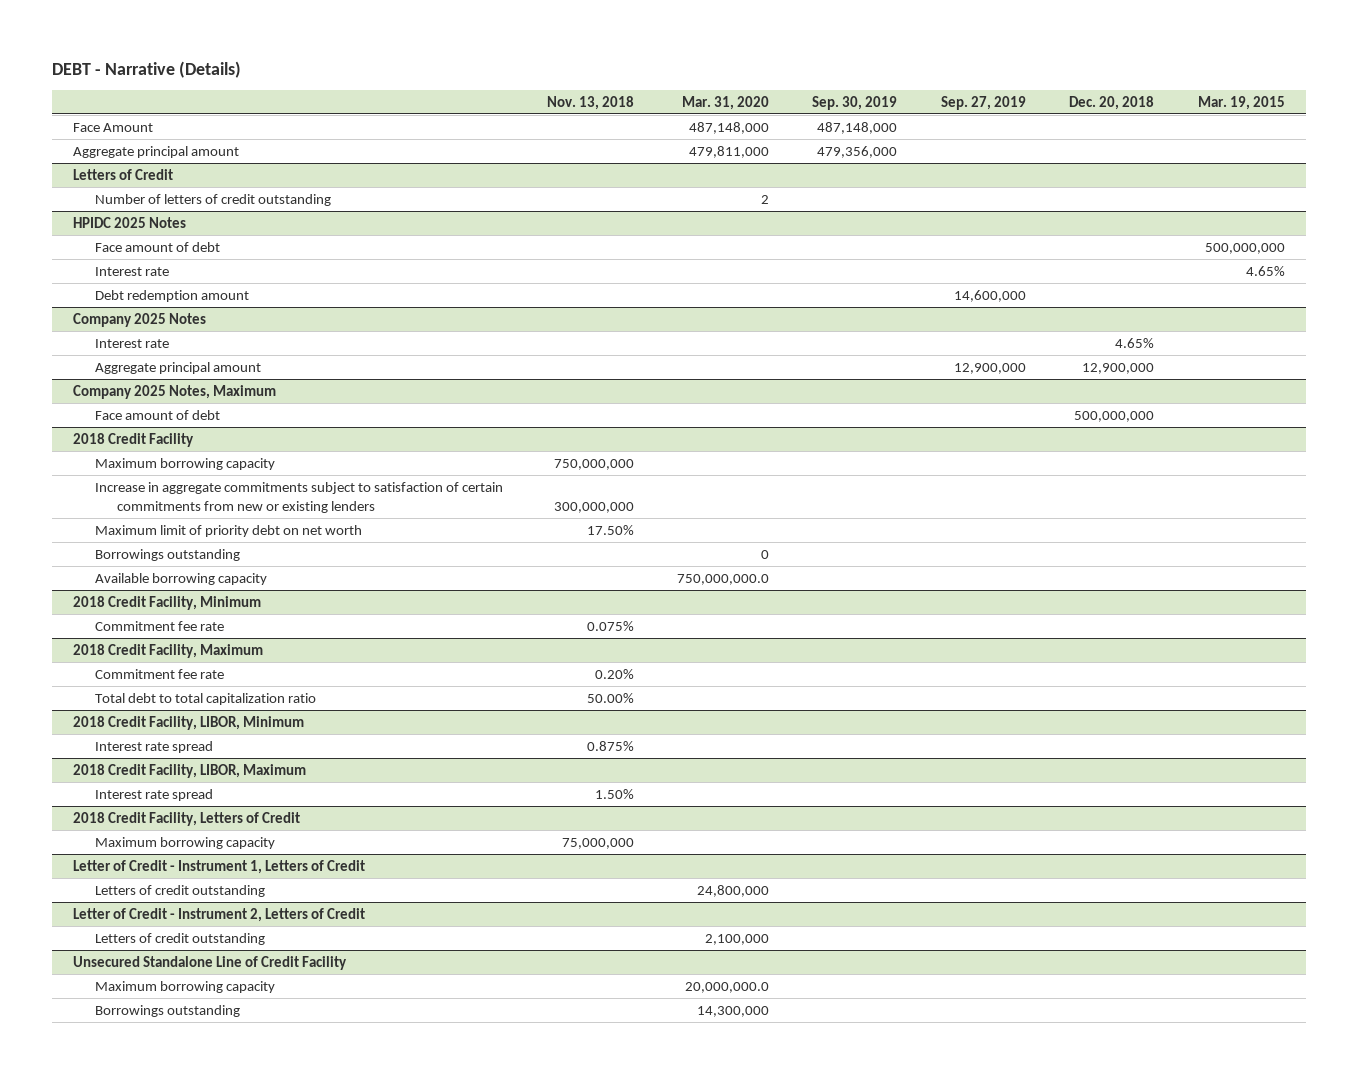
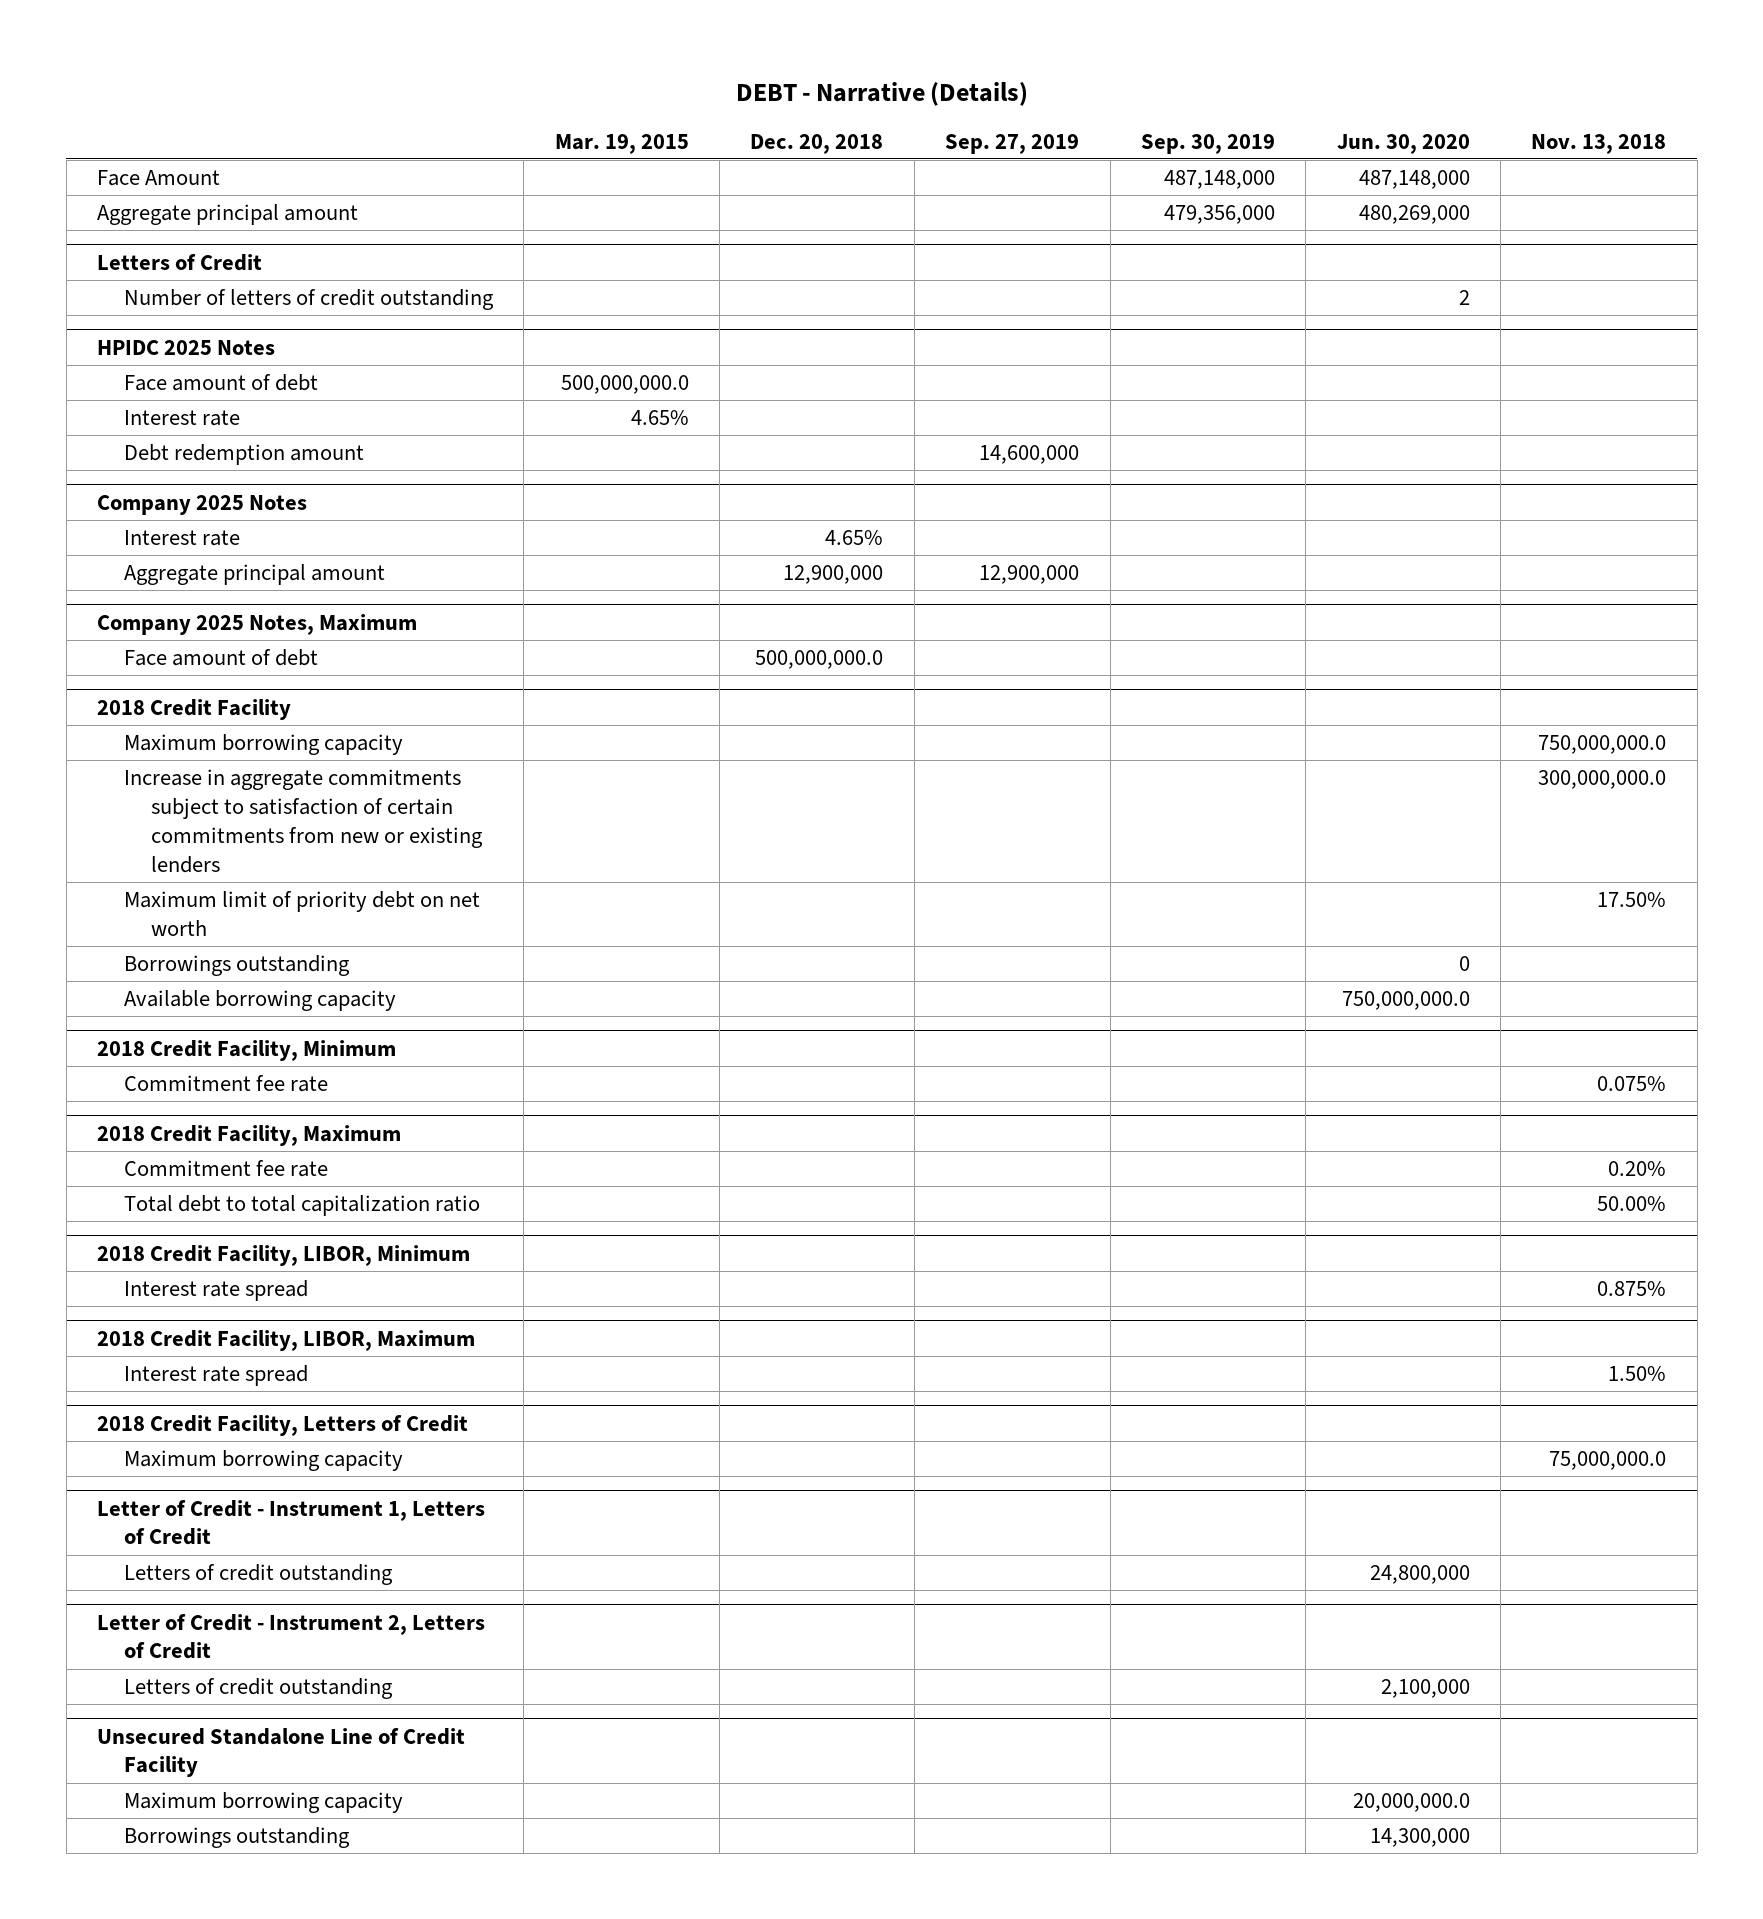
- | Nov. 13, 2018 | Mar. 31, 2020 | Sep. 30, 2019 | Sep. 27, 2019 | Dec. 20, 2018 | Mar. 19, 2015
+ | Mar. 19, 2015 | Dec. 20, 2018 | Sep. 27, 2019 | Sep. 30, 2019 | Jun. 30, 2020 | Nov. 13, 2018
@ HPIDC 2025 Notes
- Face amount of debt | | | | | | 500,000,000
+ Face amount of debt | 500,000,000.0 | | | | |
@ Company 2025 Notes, Maximum
- Face amount of debt | | | | | 500,000,000 |
+ Face amount of debt | | 500,000,000.0 | | | |
@ 2018 Credit Facility
- Maximum borrowing capacity | 750,000,000 | | | | |
- Increase in aggregate commitments subject to satisfaction of certain commitments from new or existing lenders | 300,000,000 | | | | |
+ Maximum borrowing capacity | | | | | | 750,000,000.0
+ Increase in aggregate commitments subject to satisfaction of certain commitments from new or existing lenders | | | | | | 300,000,000.0
@ 2018 Credit Facility, Letters of Credit
- Maximum borrowing capacity | 75,000,000 | | | | |
+ Maximum borrowing capacity | | | | | | 75,000,000.0

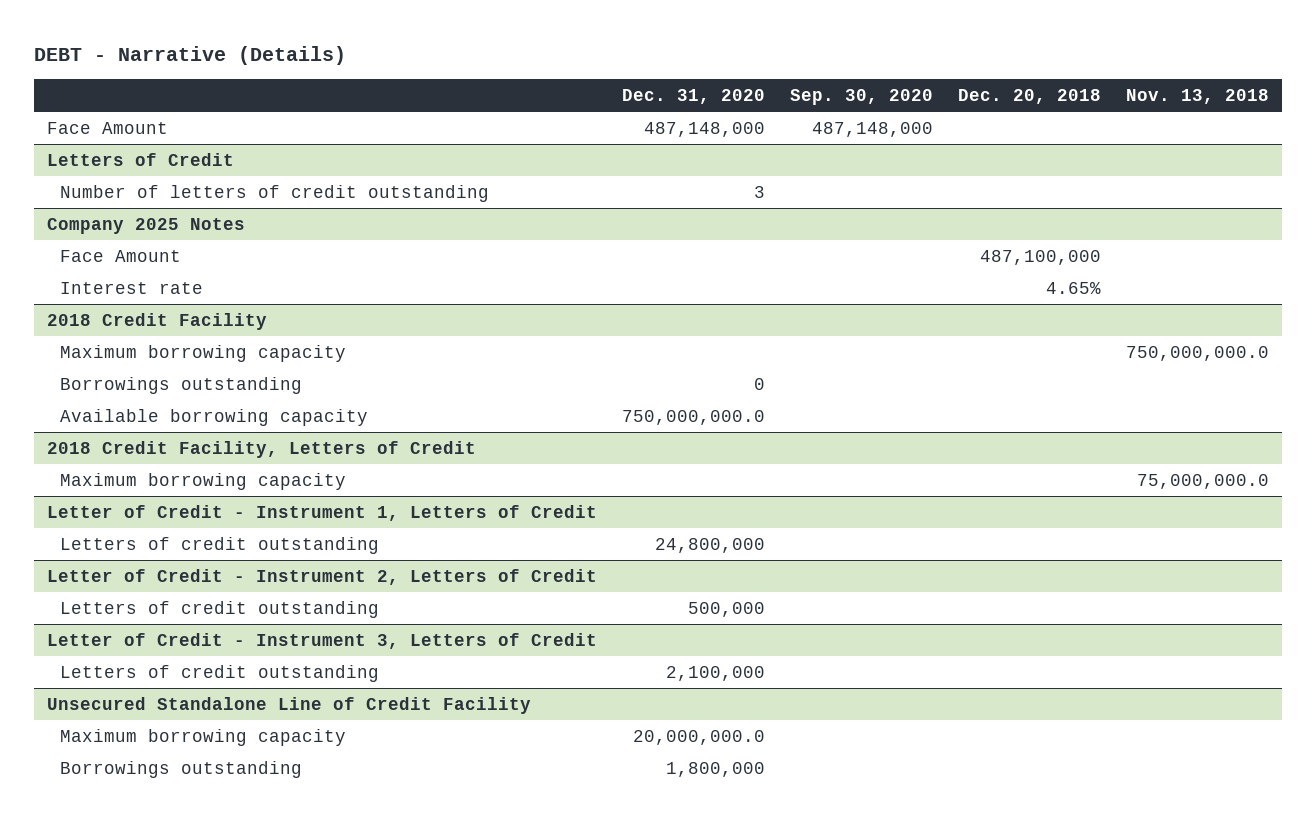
- | Mar. 19, 2015 | Dec. 20, 2018 | Sep. 27, 2019 | Sep. 30, 2019 | Jun. 30, 2020 | Nov. 13, 2018
+ | Dec. 31, 2020 | Sep. 30, 2020 | Dec. 20, 2018 | Nov. 13, 2018
- Aggregate principal amount | | | | 479,356,000 | 480,269,000 |
- HPIDC 2025 Notes
- Face amount of debt | 500,000,000.0 | | | | |
- Interest rate | 4.65% | | | | |
- Debt redemption amount | | | 14,600,000 | | |
@ Company 2025 Notes
+ Face Amount | | | 487,100,000 |
- Aggregate principal amount | | 12,900,000 | 12,900,000 | | |
- Company 2025 Notes, Maximum
- Face amount of debt | | 500,000,000.0 | | | |
@ 2018 Credit Facility
- Increase in aggregate commitments subject to satisfaction of certain commitments from new or existing lenders | | | | | | 300,000,000.0
- Maximum limit of priority debt on net worth | | | | | | 17.50%
- 2018 Credit Facility, Minimum
- Commitment fee rate | | | | | | 0.075%
- 2018 Credit Facility, Maximum
- Commitment fee rate | | | | | | 0.20%
- Total debt to total capitalization ratio | | | | | | 50.00%
- 2018 Credit Facility, LIBOR, Minimum
- Interest rate spread | | | | | | 0.875%
- 2018 Credit Facility, LIBOR, Maximum
- Interest rate spread | | | | | | 1.50%
+ Letter of Credit - Instrument 3, Letters of Credit
+ Letters of credit outstanding | 2,100,000 | | |

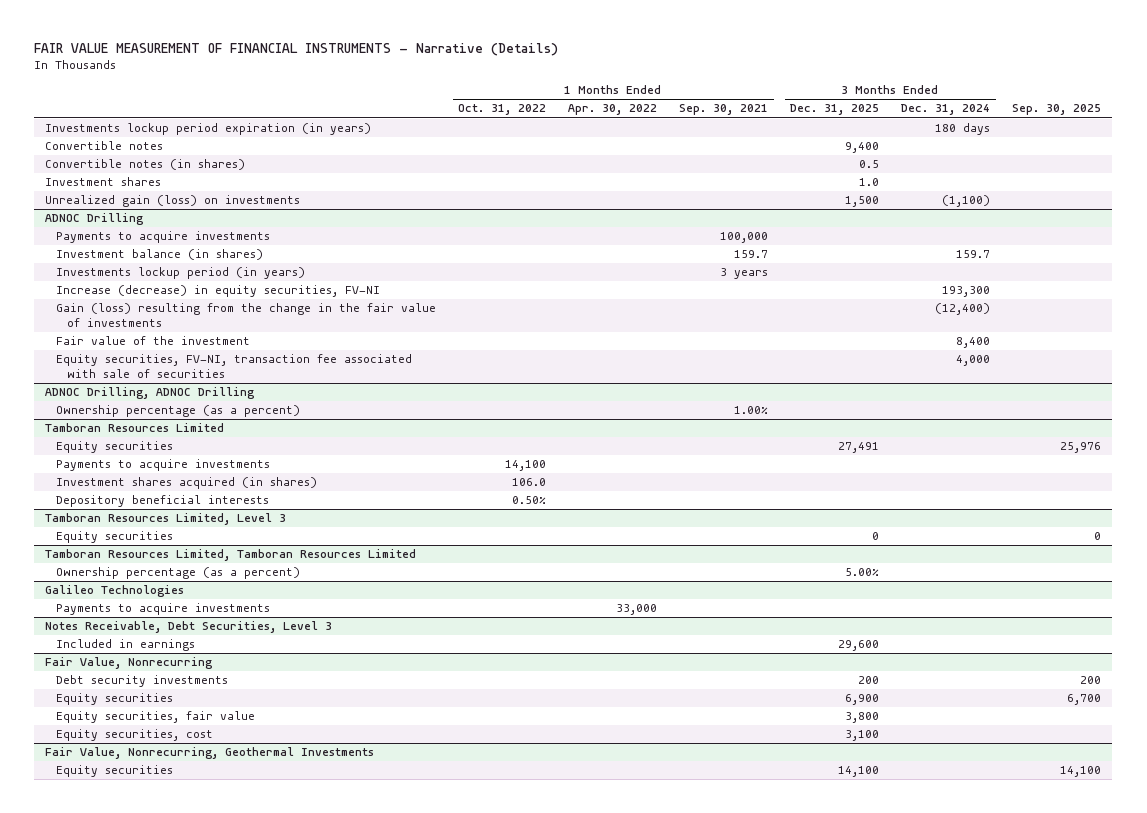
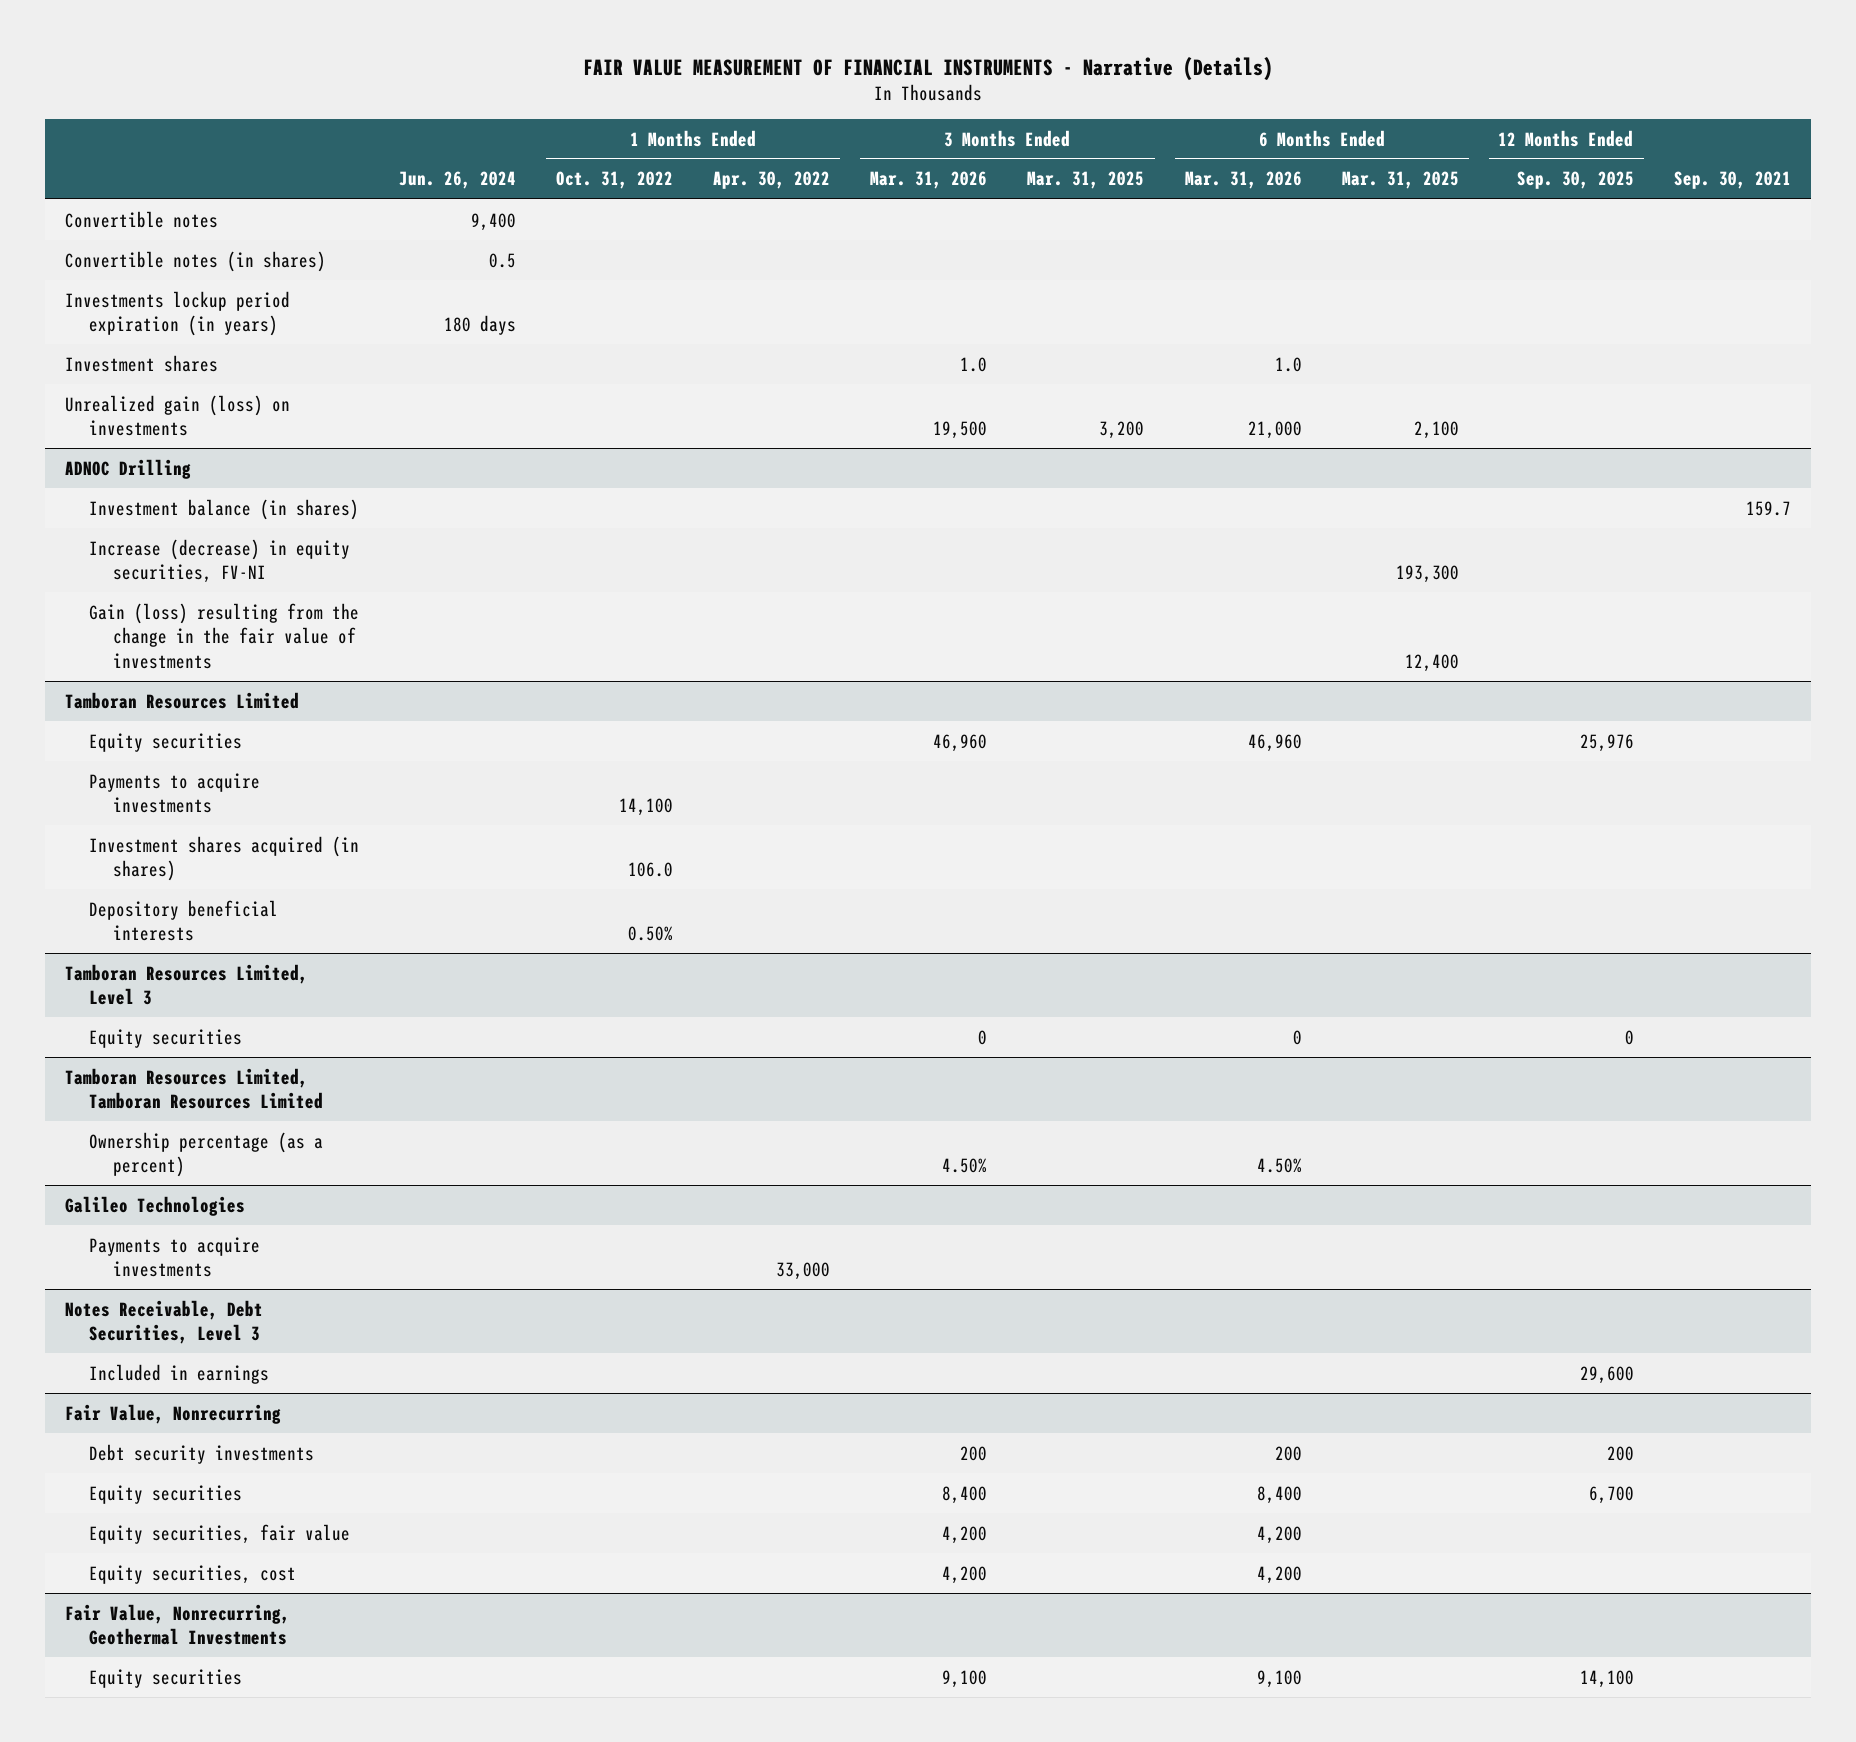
- | 1 Months Ended Oct. 31, 2022 | 1 Months Ended Apr. 30, 2022 | 1 Months Ended Sep. 30, 2021 | 3 Months Ended Dec. 31, 2025 | 3 Months Ended Dec. 31, 2024 | Sep. 30, 2025
+ | Jun. 26, 2024 | 1 Months Ended Oct. 31, 2022 | 1 Months Ended Apr. 30, 2022 | 3 Months Ended Mar. 31, 2026 | 3 Months Ended Mar. 31, 2025 | 6 Months Ended Mar. 31, 2026 | 6 Months Ended Mar. 31, 2025 | 12 Months Ended Sep. 30, 2025 | Sep. 30, 2021
moved down: Investments lockup period expiration (in years) | 180 days | | | | | | | |
@ ADNOC Drilling
- Payments to acquire investments | | | 100,000 | | |
- Investments lockup period (in years) | | | 3 years | | |
- Fair value of the investment | | | | | 8,400 |
- Equity securities, FV-NI, transaction fee associated with sale of securities | | | | | 4,000 |
- ADNOC Drilling, ADNOC Drilling
- Ownership percentage (as a percent) | | | 1.00% | | |

